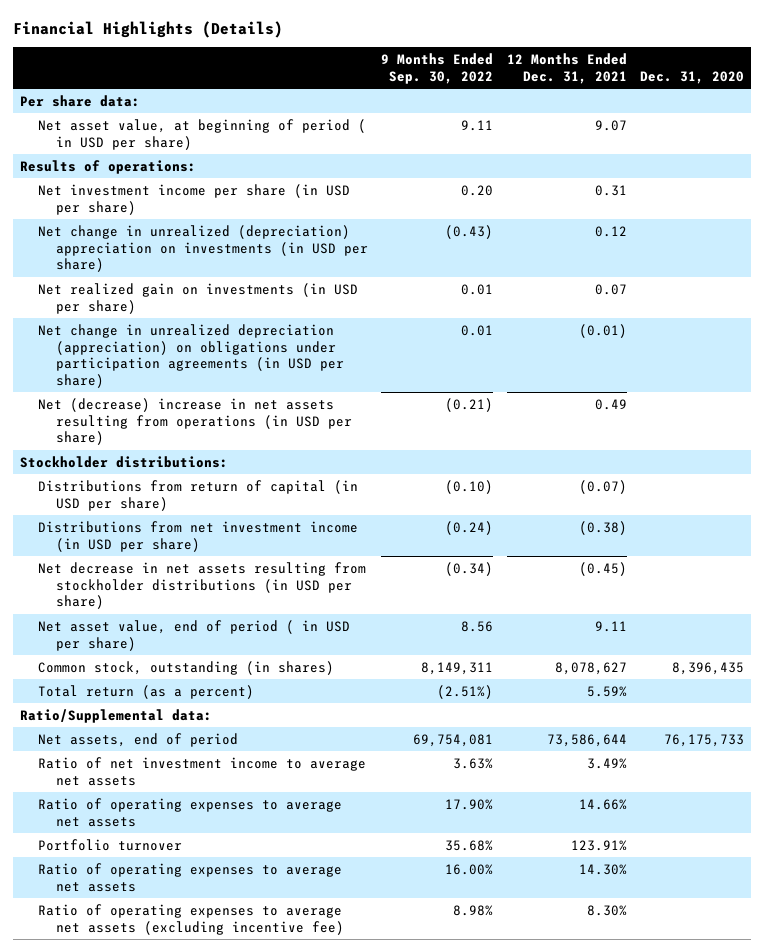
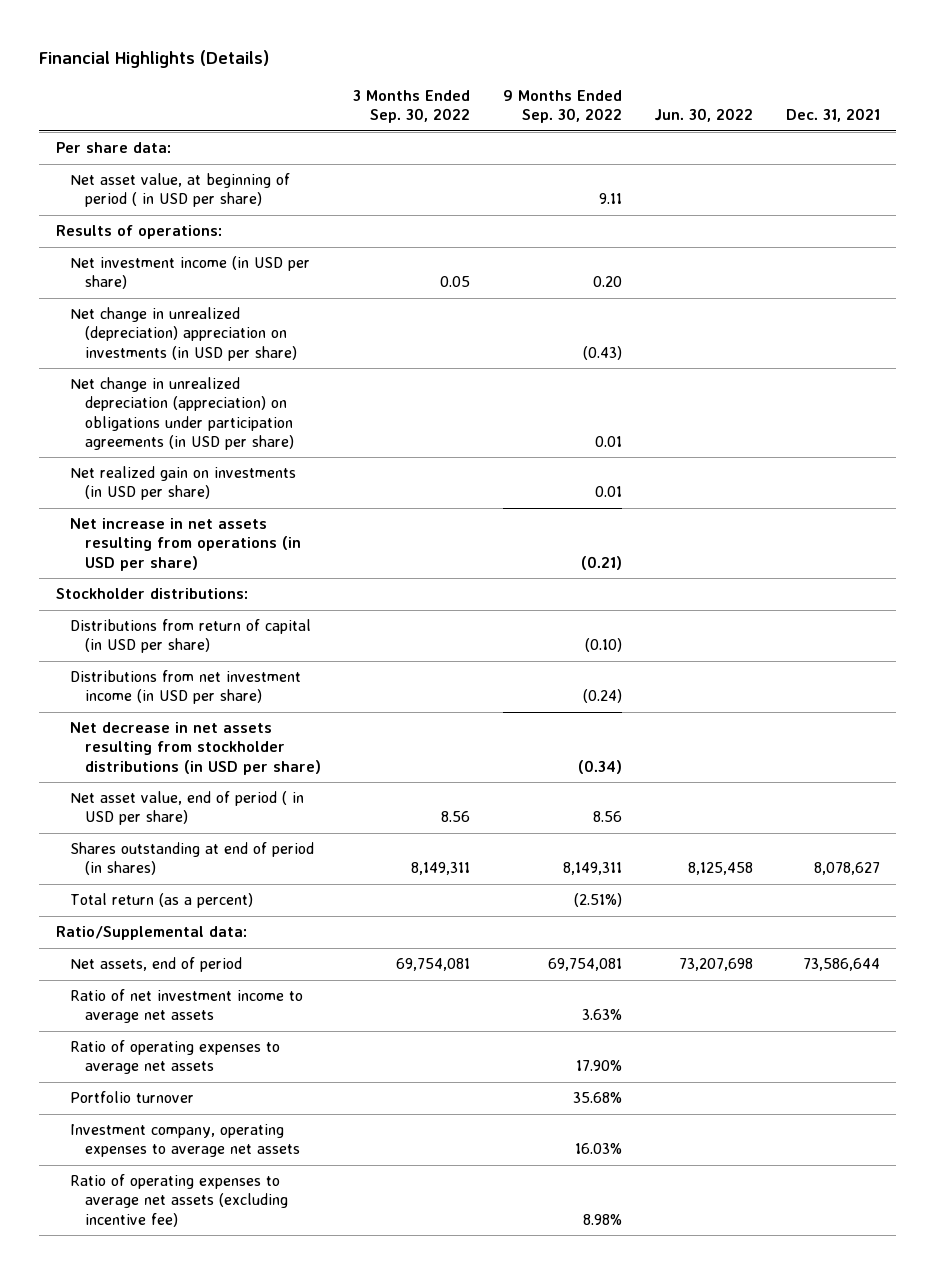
- | 9 Months Ended Sep. 30, 2022 | 12 Months Ended Dec. 31, 2021 | Dec. 31, 2020
+ | 3 Months Ended Sep. 30, 2022 | 9 Months Ended Sep. 30, 2022 | Jun. 30, 2022 | Dec. 31, 2021
- Net investment income per share (in USD per share) | 0.20 | 0.31 |
+ Net investment income (in USD per share) | 0.05 | 0.20 | |
- Net (decrease) increase in net assets resulting from operations (in USD per share) | (0.21) | 0.49 |
moved down: Net realized gain on investments (in USD per share) | | 0.01 | |
+ Net increase in net assets resulting from operations (in USD per share) | | (0.21) | |
- Common stock, outstanding (in shares) | 8,149,311 | 8,078,627 | 8,396,435
+ Shares outstanding at end of period (in shares) | 8,149,311 | 8,149,311 | 8,125,458 | 8,078,627
- Ratio of operating expenses to average net assets | 16.00% | 14.30% |
+ Investment company, operating expenses to average net assets | | 16.03% | |

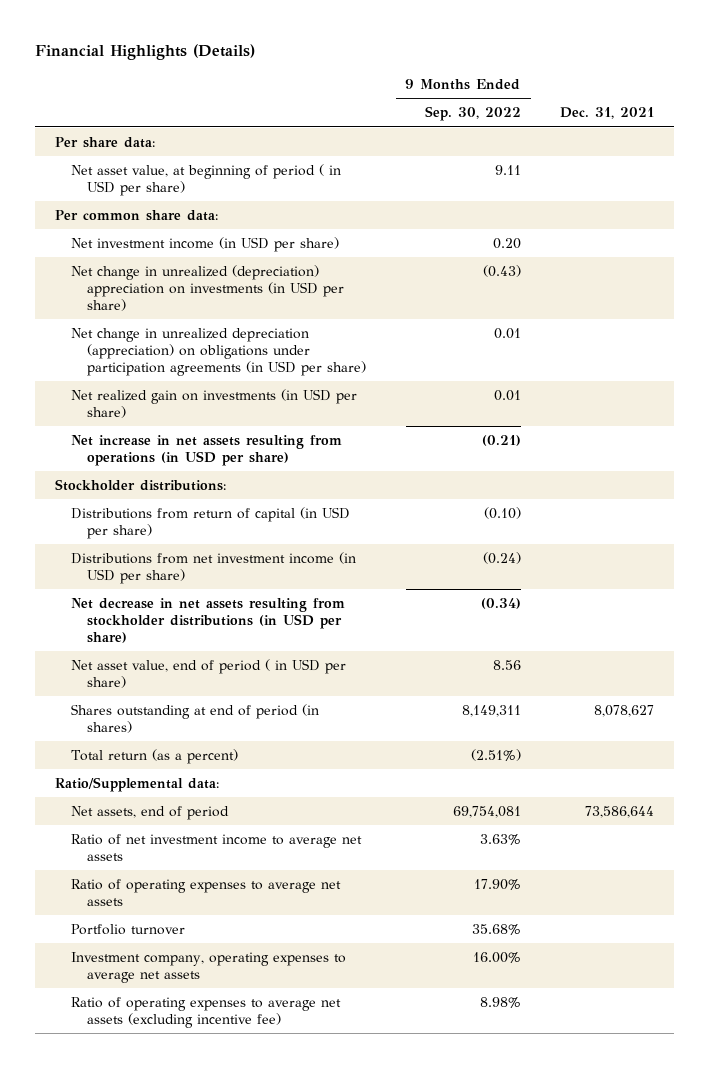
- | 3 Months Ended Sep. 30, 2022 | 9 Months Ended Sep. 30, 2022 | Jun. 30, 2022 | Dec. 31, 2021
+ | 9 Months Ended Sep. 30, 2022 | Dec. 31, 2021
- Results of operations:
+ Per common share data:
- Investment company, operating expenses to average net assets | | 16.03% | |
+ Investment company, operating expenses to average net assets | 16.00% |

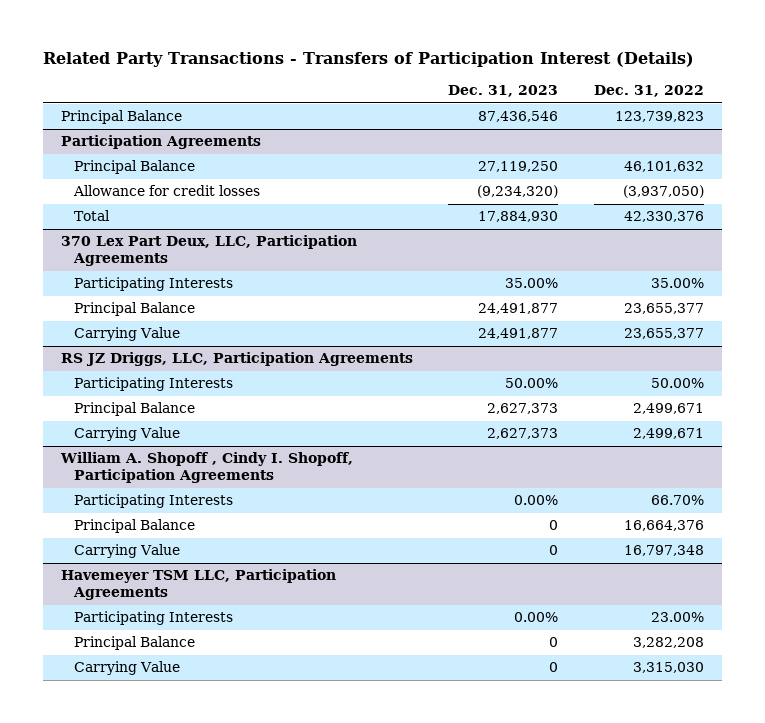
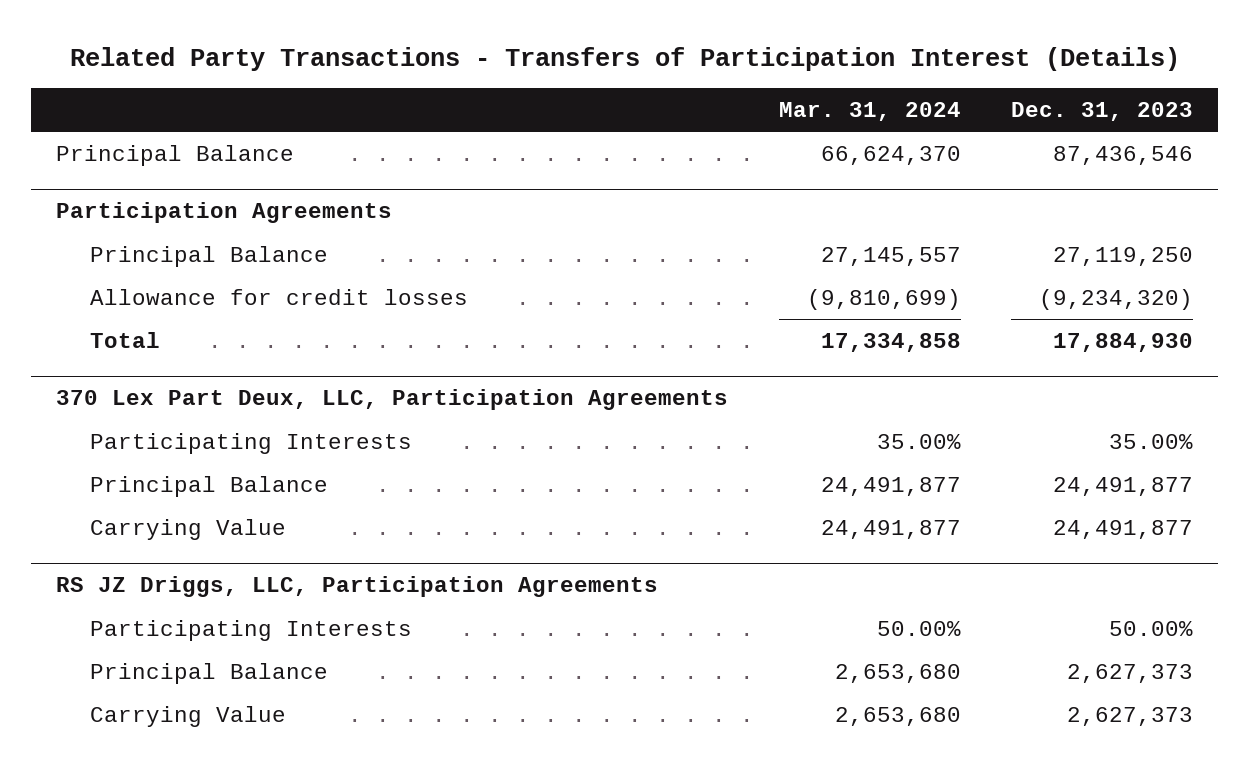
- | Dec. 31, 2023 | Dec. 31, 2022
+ | Mar. 31, 2024 | Dec. 31, 2023
- William A. Shopoff , Cindy I. Shopoff, Participation Agreements
- Participating Interests | 0.00% | 66.70%
- Principal Balance | 0 | 16,664,376
- Carrying Value | 0 | 16,797,348
- Havemeyer TSM LLC, Participation Agreements
- Participating Interests | 0.00% | 23.00%
- Principal Balance | 0 | 3,282,208
- Carrying Value | 0 | 3,315,030

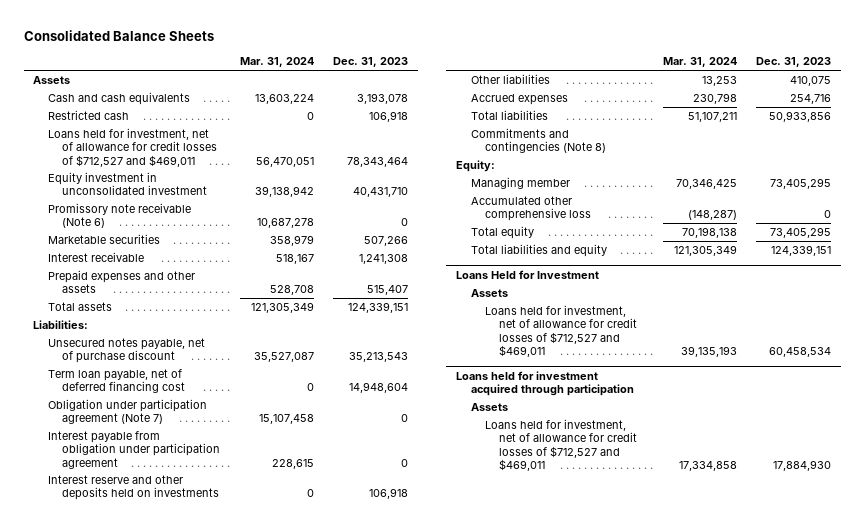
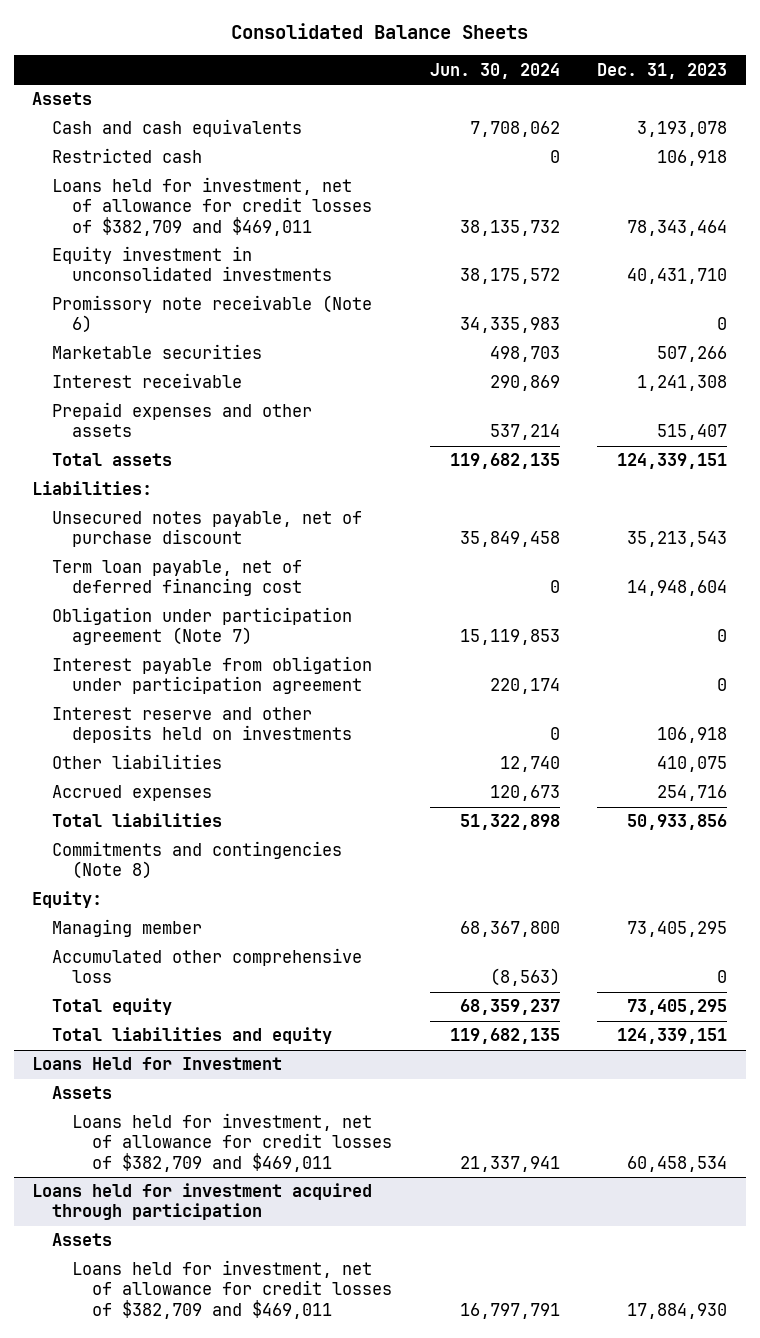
- | Mar. 31, 2024 | Dec. 31, 2023
+ | Jun. 30, 2024 | Dec. 31, 2023
- Loans held for investment, net of allowance for credit losses of $712,527 and $469,011 | 56,470,051 | 78,343,464
- Equity investment in unconsolidated investment | 39,138,942 | 40,431,710
+ Loans held for investment, net of allowance for credit losses of $382,709 and $469,011 | 38,135,732 | 78,343,464
+ Equity investment in unconsolidated investments | 38,175,572 | 40,431,710
@ Loans Held for Investment
- Loans held for investment, net of allowance for credit losses of $712,527 and $469,011 | 39,135,193 | 60,458,534
+ Loans held for investment, net of allowance for credit losses of $382,709 and $469,011 | 21,337,941 | 60,458,534
@ Loans held for investment acquired through participation
- Loans held for investment, net of allowance for credit losses of $712,527 and $469,011 | 17,334,858 | 17,884,930
+ Loans held for investment, net of allowance for credit losses of $382,709 and $469,011 | 16,797,791 | 17,884,930

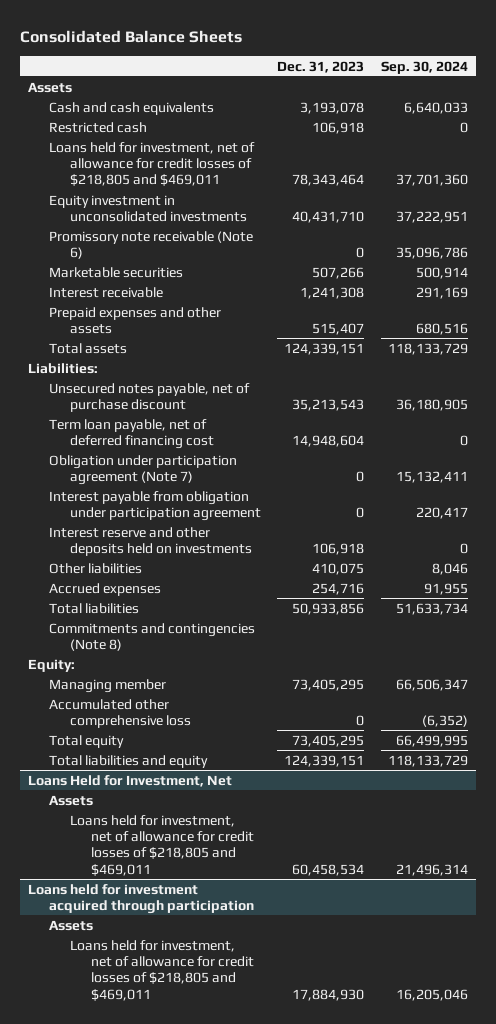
- | Jun. 30, 2024 | Dec. 31, 2023
+ | Dec. 31, 2023 | Sep. 30, 2024
- Loans held for investment, net of allowance for credit losses of $382,709 and $469,011 | 38,135,732 | 78,343,464
+ Loans held for investment, net of allowance for credit losses of $218,805 and $469,011 | 78,343,464 | 37,701,360
- Loans Held for Investment
+ Loans Held for Investment, Net
- Loans held for investment, net of allowance for credit losses of $382,709 and $469,011 | 21,337,941 | 60,458,534
+ Loans held for investment, net of allowance for credit losses of $218,805 and $469,011 | 60,458,534 | 21,496,314
@ Loans held for investment acquired through participation
- Loans held for investment, net of allowance for credit losses of $382,709 and $469,011 | 16,797,791 | 17,884,930
+ Loans held for investment, net of allowance for credit losses of $218,805 and $469,011 | 17,884,930 | 16,205,046

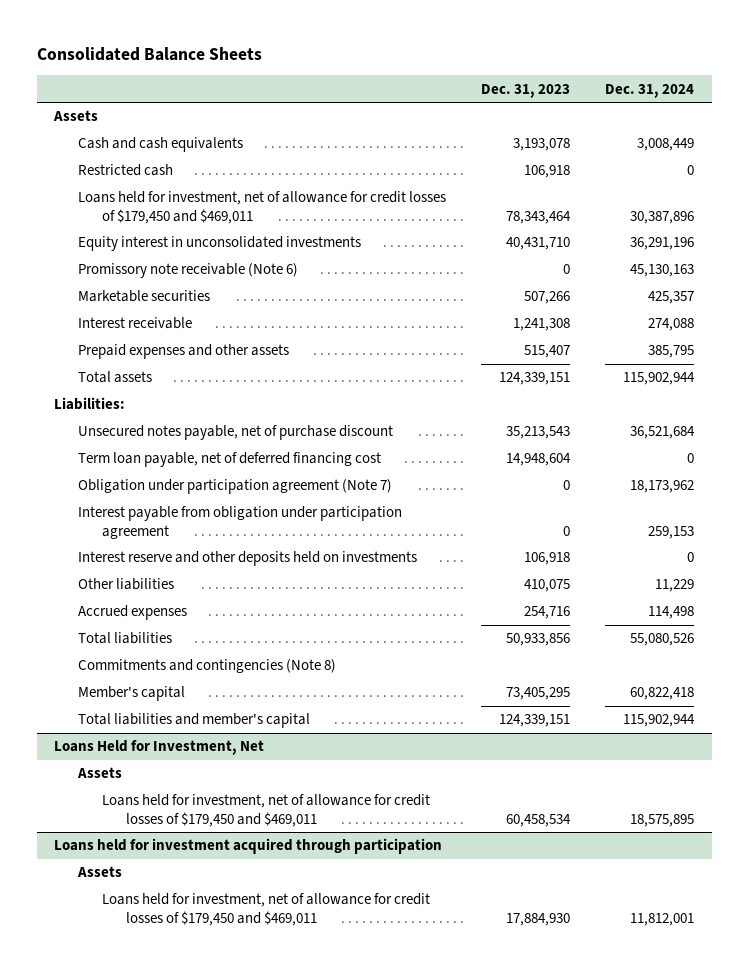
- | Dec. 31, 2023 | Sep. 30, 2024
+ | Dec. 31, 2023 | Dec. 31, 2024
- Loans held for investment, net of allowance for credit losses of $218,805 and $469,011 | 78,343,464 | 37,701,360
- Equity investment in unconsolidated investments | 40,431,710 | 37,222,951
+ Loans held for investment, net of allowance for credit losses of $179,450 and $469,011 | 78,343,464 | 30,387,896
+ Equity interest in unconsolidated investments | 40,431,710 | 36,291,196
- Equity:
- Managing member | 73,405,295 | 66,506,347
- Accumulated other comprehensive loss | 0 | (6,352)
- Total equity | 73,405,295 | 66,499,995
- Total liabilities and equity | 124,339,151 | 118,133,729
+ Member's capital | 73,405,295 | 60,822,418
+ Total liabilities and member's capital | 124,339,151 | 115,902,944
@ Loans Held for Investment, Net
- Loans held for investment, net of allowance for credit losses of $218,805 and $469,011 | 60,458,534 | 21,496,314
+ Loans held for investment, net of allowance for credit losses of $179,450 and $469,011 | 60,458,534 | 18,575,895
@ Loans held for investment acquired through participation
- Loans held for investment, net of allowance for credit losses of $218,805 and $469,011 | 17,884,930 | 16,205,046
+ Loans held for investment, net of allowance for credit losses of $179,450 and $469,011 | 17,884,930 | 11,812,001

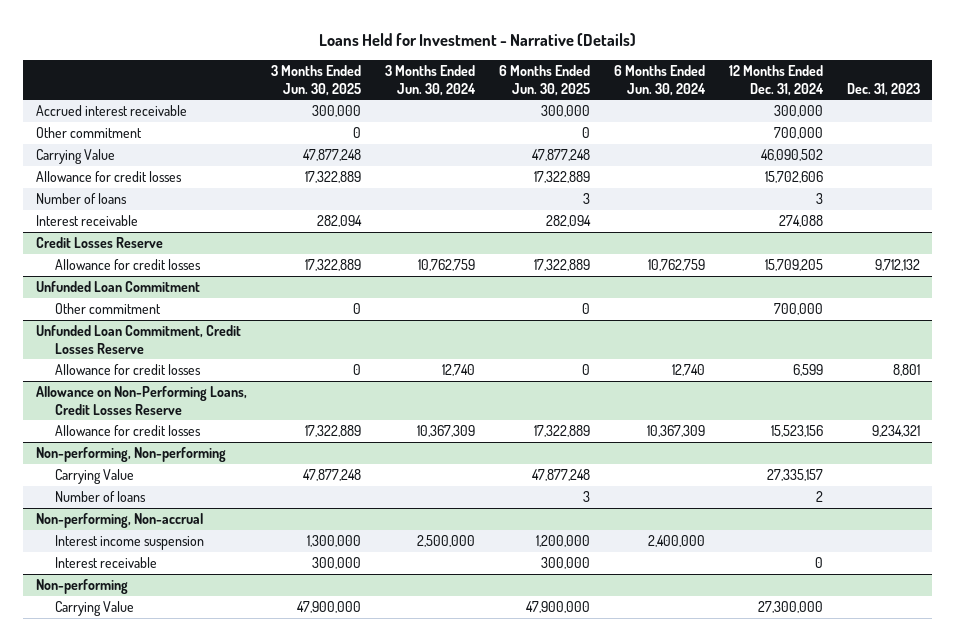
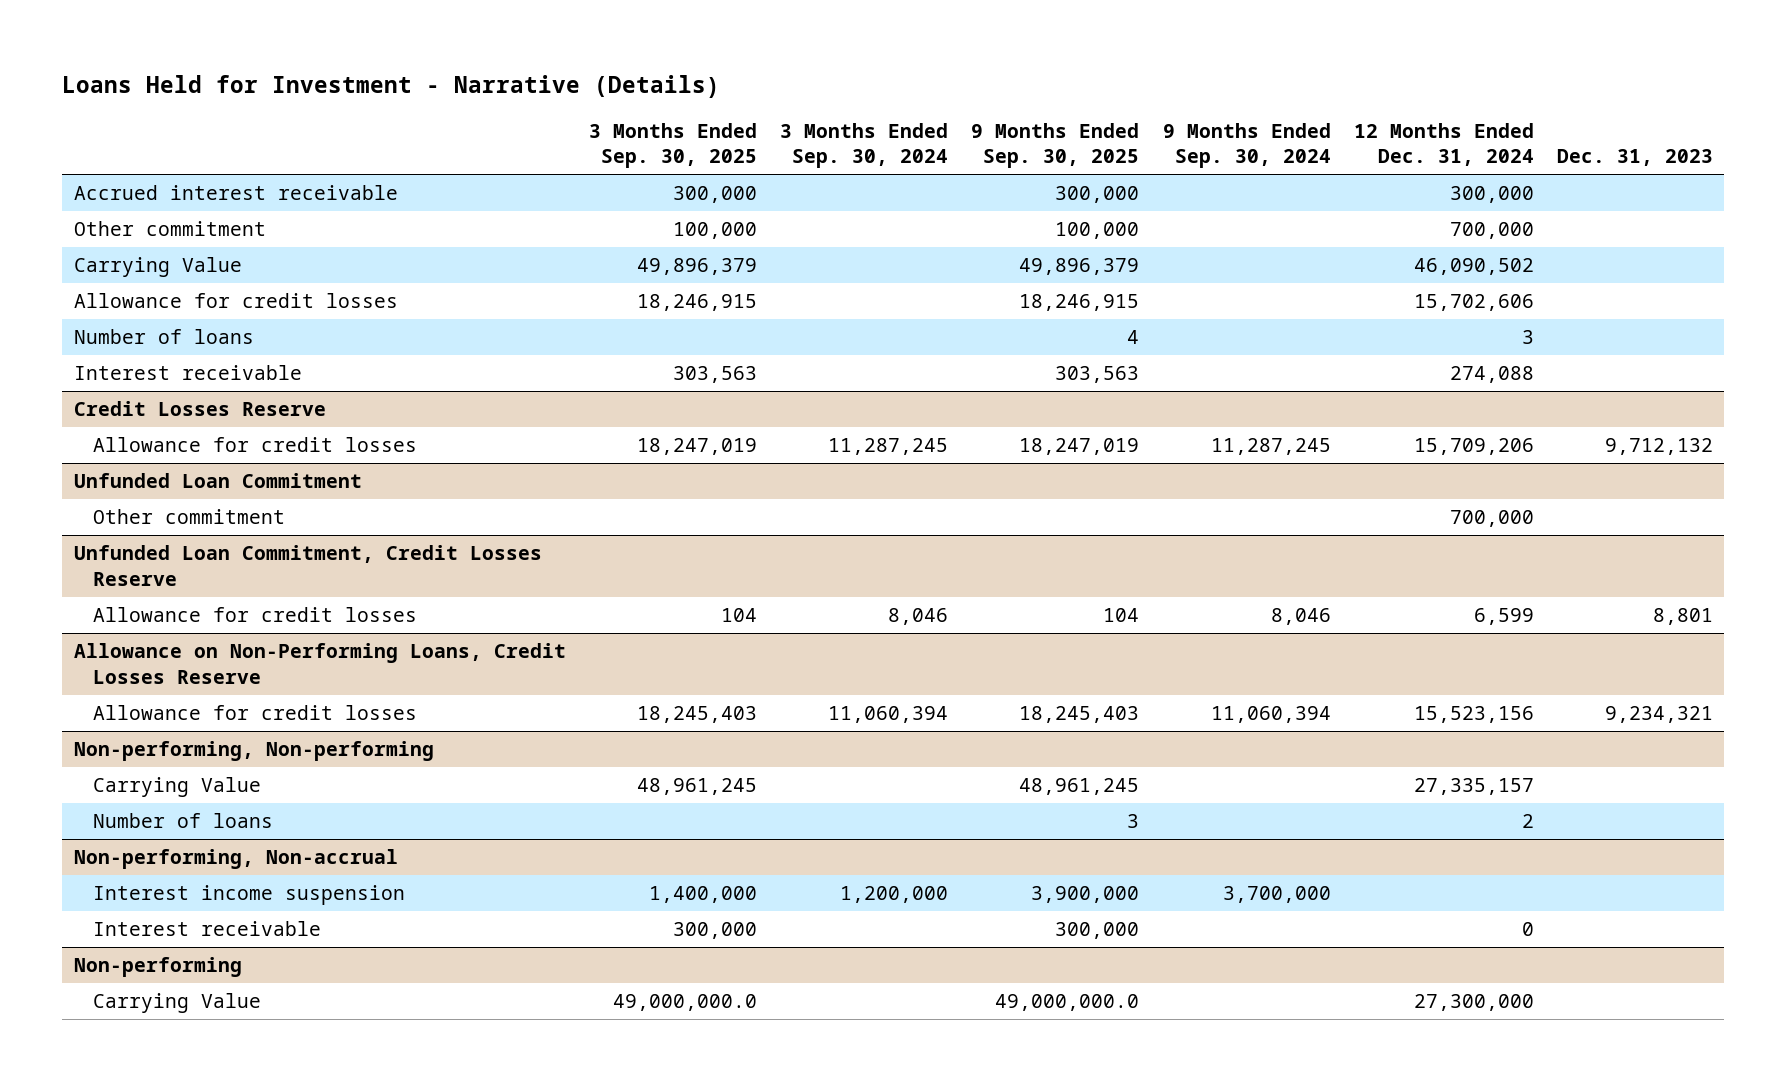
- | 3 Months Ended Jun. 30, 2025 | 3 Months Ended Jun. 30, 2024 | 6 Months Ended Jun. 30, 2025 | 6 Months Ended Jun. 30, 2024 | 12 Months Ended Dec. 31, 2024 | Dec. 31, 2023
+ | 3 Months Ended Sep. 30, 2025 | 3 Months Ended Sep. 30, 2024 | 9 Months Ended Sep. 30, 2025 | 9 Months Ended Sep. 30, 2024 | 12 Months Ended Dec. 31, 2024 | Dec. 31, 2023
@ Credit Losses Reserve
- Allowance for credit losses | 17,322,889 | 10,762,759 | 17,322,889 | 10,762,759 | 15,709,205 | 9,712,132
+ Allowance for credit losses | 18,247,019 | 11,287,245 | 18,247,019 | 11,287,245 | 15,709,206 | 9,712,132

